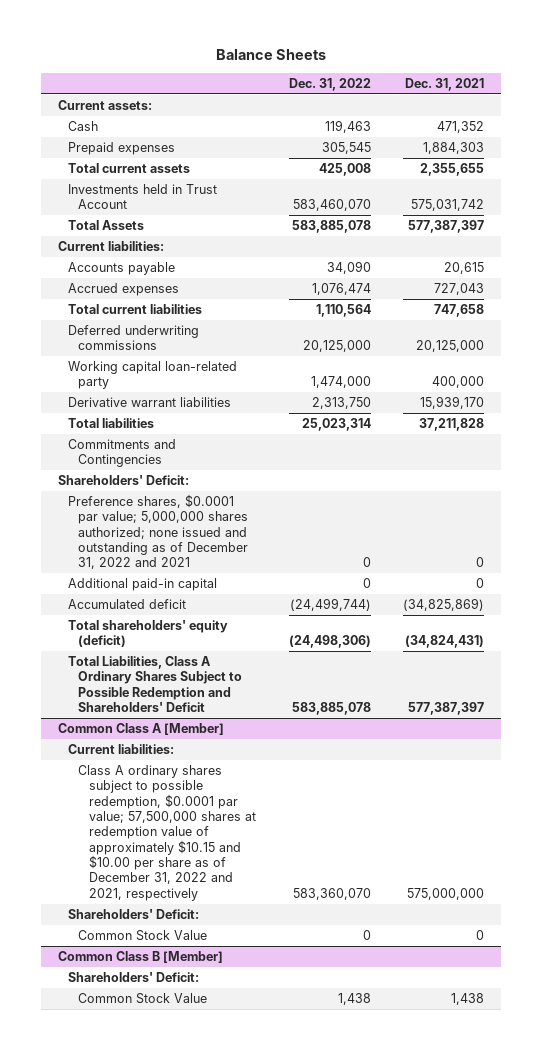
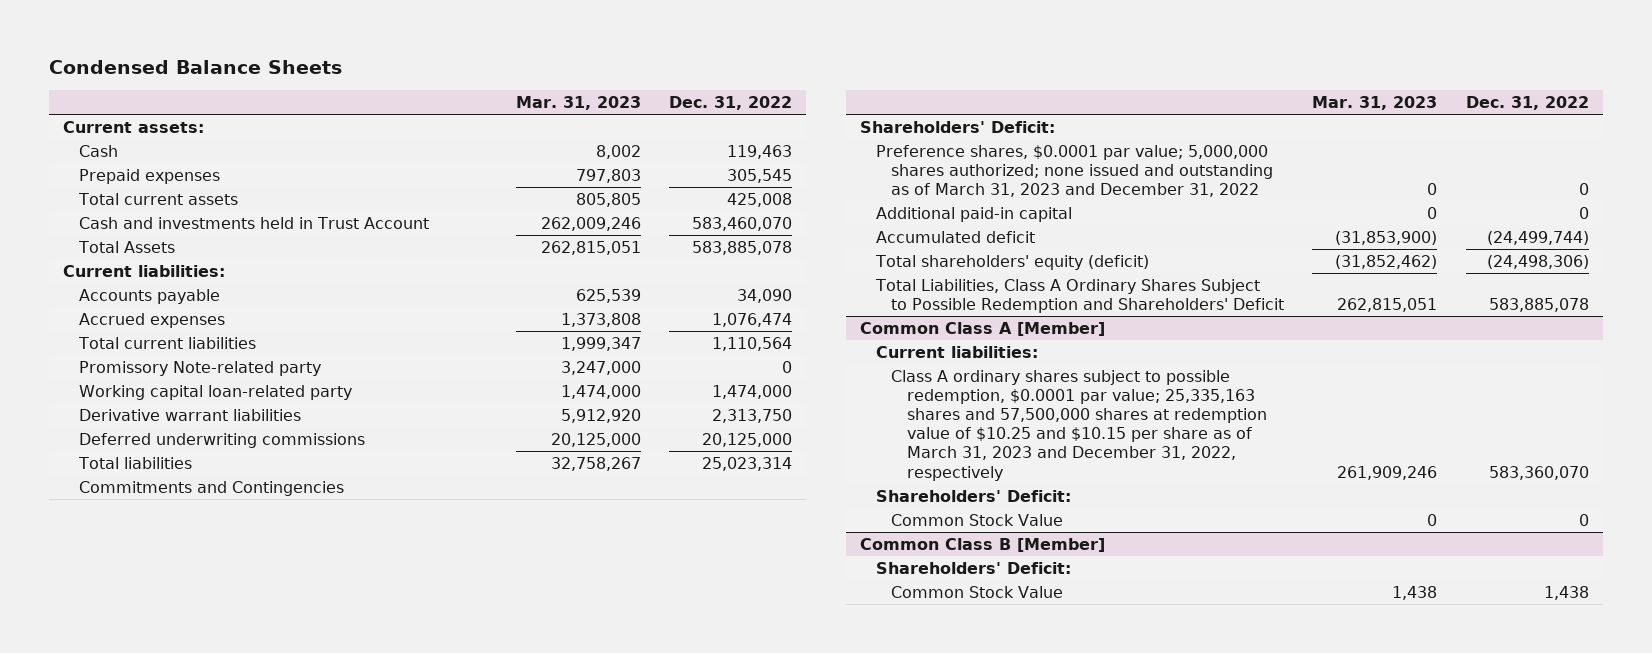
- Balance Sheets
+ Condensed Balance Sheets
- | Dec. 31, 2022 | Dec. 31, 2021
+ | Mar. 31, 2023 | Dec. 31, 2022
- Investments held in Trust Account | 583,460,070 | 575,031,742
+ Cash and investments held in Trust Account | 262,009,246 | 583,460,070
+ Promissory Note-related party | 3,247,000 | 0
moved down: Deferred underwriting commissions | 20,125,000 | 20,125,000
- Preference shares, $0.0001 par value; 5,000,000 shares authorized; none issued and outstanding as of December 31, 2022 and 2021 | 0 | 0
+ Preference shares, $0.0001 par value; 5,000,000 shares authorized; none issued and outstanding as of March 31, 2023 and December 31, 2022 | 0 | 0
@ Common Class A [Member]
- Class A ordinary shares subject to possible redemption, $0.0001 par value; 57,500,000 shares at redemption value of approximately $10.15 and $10.00 per share as of December 31, 2022 and 2021, respectively | 583,360,070 | 575,000,000
+ Class A ordinary shares subject to possible redemption, $0.0001 par value; 25,335,163 shares and 57,500,000 shares at redemption value of $10.25 and $10.15 per share as of March 31, 2023 and December 31, 2022, respectively | 261,909,246 | 583,360,070

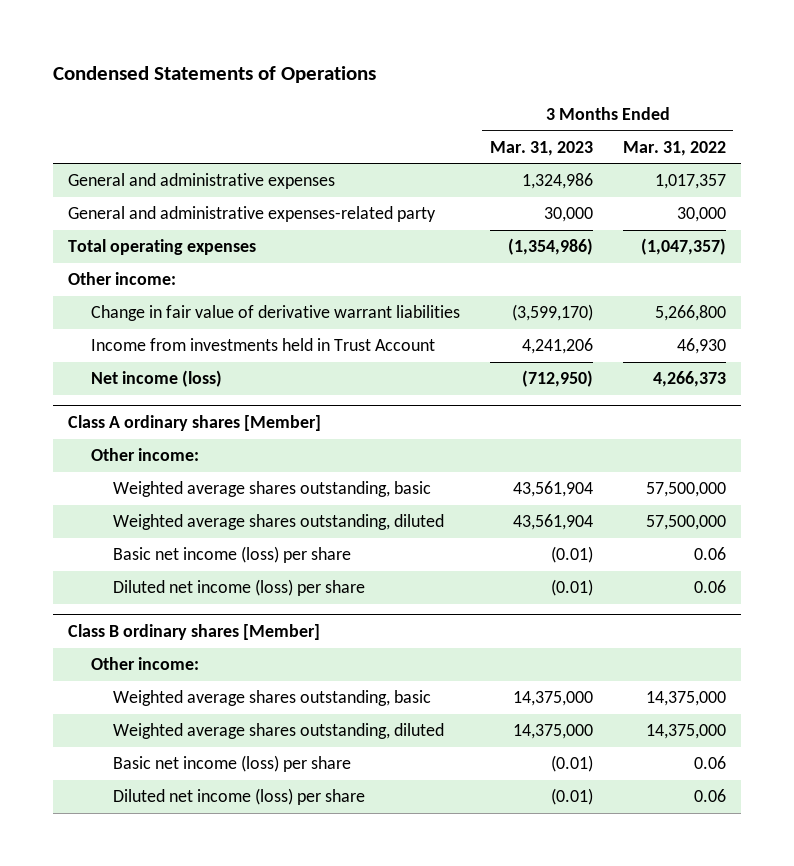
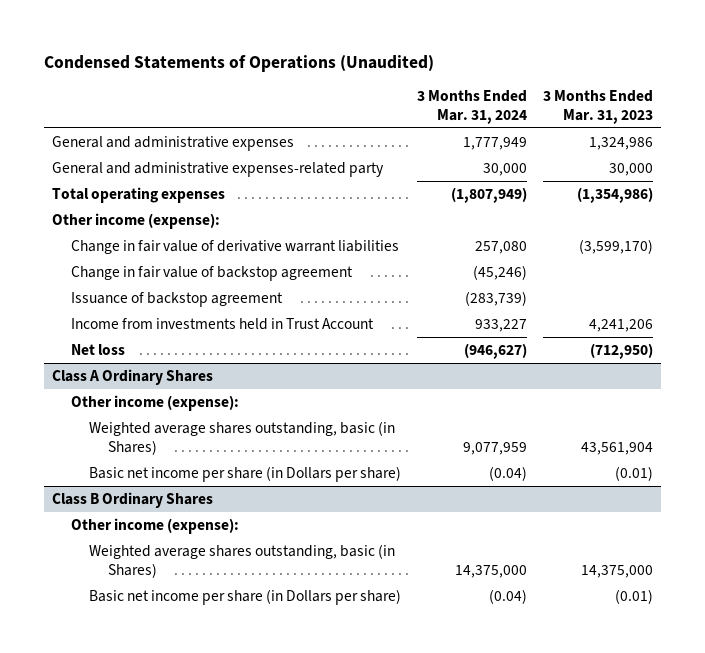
- Condensed Statements of Operations
+ Condensed Statements of Operations (Unaudited)
- | 3 Months Ended Mar. 31, 2023 | 3 Months Ended Mar. 31, 2022
+ | 3 Months Ended Mar. 31, 2024 | 3 Months Ended Mar. 31, 2023
- Other income:
+ Other income (expense):
+ Change in fair value of backstop agreement | (45,246) |
+ Issuance of backstop agreement | (283,739) |
- Net income (loss) | (712,950) | 4,266,373
- Class A ordinary shares [Member]
- Other income:
- Weighted average shares outstanding, basic | 43,561,904 | 57,500,000
- Weighted average shares outstanding, diluted | 43,561,904 | 57,500,000
- Basic net income (loss) per share | (0.01) | 0.06
- Diluted net income (loss) per share | (0.01) | 0.06
- Class B ordinary shares [Member]
- Other income:
- Weighted average shares outstanding, basic | 14,375,000 | 14,375,000
- Weighted average shares outstanding, diluted | 14,375,000 | 14,375,000
- Basic net income (loss) per share | (0.01) | 0.06
- Diluted net income (loss) per share | (0.01) | 0.06
+ Net loss | (946,627) | (712,950)
+ Class A Ordinary Shares
+ Other income (expense):
+ Weighted average shares outstanding, basic (in Shares) | 9,077,959 | 43,561,904
+ Basic net income per share (in Dollars per share) | (0.04) | (0.01)
+ Class B Ordinary Shares
+ Other income (expense):
+ Weighted average shares outstanding, basic (in Shares) | 14,375,000 | 14,375,000
+ Basic net income per share (in Dollars per share) | (0.04) | (0.01)

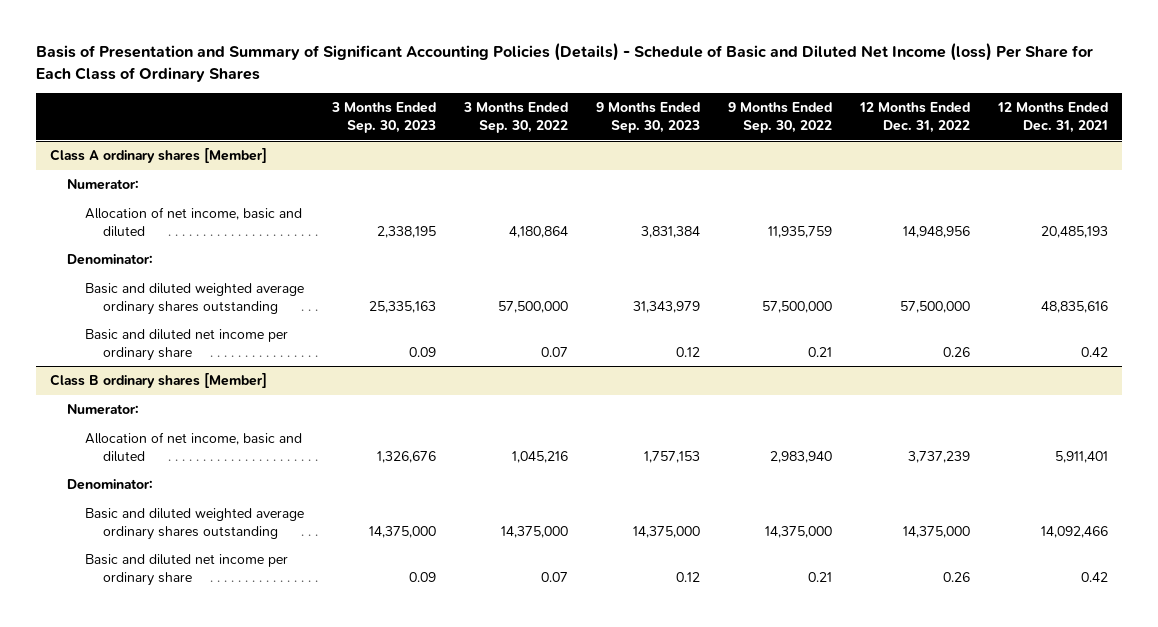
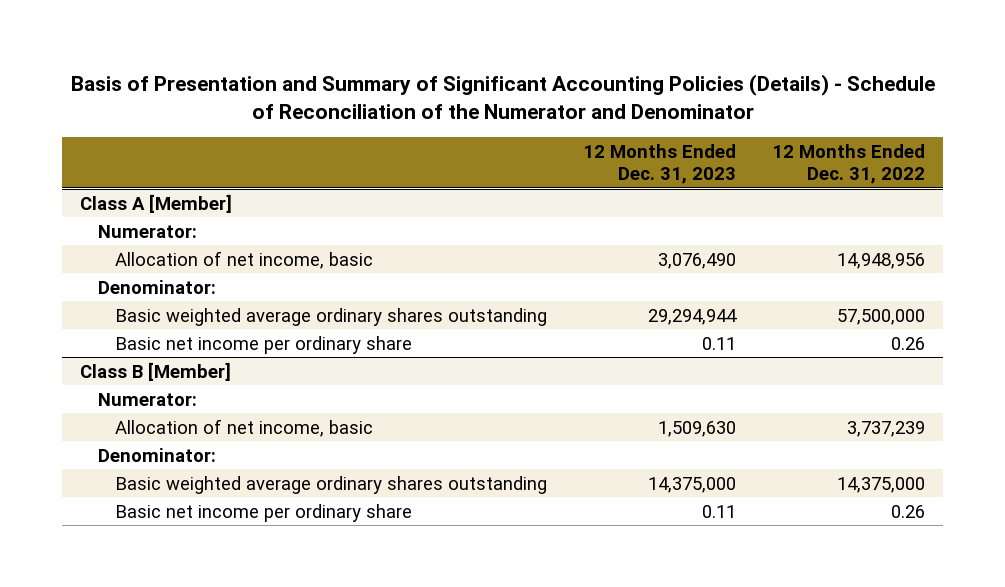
- Basis of Presentation and Summary of Significant Accounting Policies (Details) - Schedule of Basic and Diluted Net Income (loss) Per Share for Each Class of Ordinary Shares
+ Basis of Presentation and Summary of Significant Accounting Policies (Details) - Schedule of Reconciliation of the Numerator and Denominator
- | 3 Months Ended Sep. 30, 2023 | 3 Months Ended Sep. 30, 2022 | 9 Months Ended Sep. 30, 2023 | 9 Months Ended Sep. 30, 2022 | 12 Months Ended Dec. 31, 2022 | 12 Months Ended Dec. 31, 2021
+ | 12 Months Ended Dec. 31, 2023 | 12 Months Ended Dec. 31, 2022
- Class A ordinary shares [Member]
+ Class A [Member]
- Allocation of net income, basic and diluted | 2,338,195 | 4,180,864 | 3,831,384 | 11,935,759 | 14,948,956 | 20,485,193
+ Allocation of net income, basic | 3,076,490 | 14,948,956
- Basic and diluted weighted average ordinary shares outstanding | 25,335,163 | 57,500,000 | 31,343,979 | 57,500,000 | 57,500,000 | 48,835,616
- Basic and diluted net income per ordinary share | 0.09 | 0.07 | 0.12 | 0.21 | 0.26 | 0.42
- Class B ordinary shares [Member]
+ Basic weighted average ordinary shares outstanding | 29,294,944 | 57,500,000
+ Basic net income per ordinary share | 0.11 | 0.26
+ Class B [Member]
- Allocation of net income, basic and diluted | 1,326,676 | 1,045,216 | 1,757,153 | 2,983,940 | 3,737,239 | 5,911,401
+ Allocation of net income, basic | 1,509,630 | 3,737,239
- Basic and diluted weighted average ordinary shares outstanding | 14,375,000 | 14,375,000 | 14,375,000 | 14,375,000 | 14,375,000 | 14,092,466
- Basic and diluted net income per ordinary share | 0.09 | 0.07 | 0.12 | 0.21 | 0.26 | 0.42
+ Basic weighted average ordinary shares outstanding | 14,375,000 | 14,375,000
+ Basic net income per ordinary share | 0.11 | 0.26

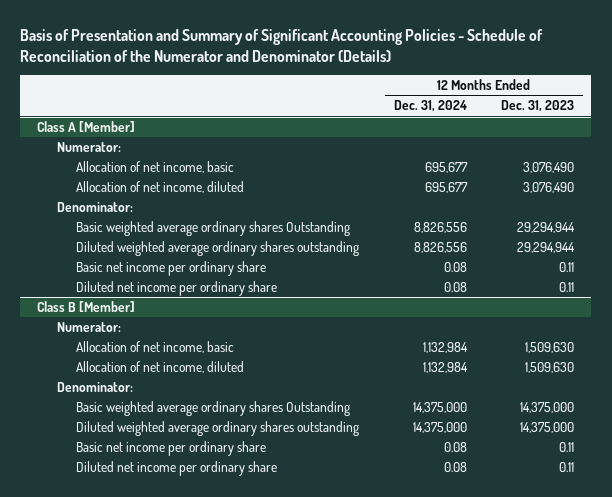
- Basis of Presentation and Summary of Significant Accounting Policies (Details) - Schedule of Reconciliation of the Numerator and Denominator
+ Basis of Presentation and Summary of Significant Accounting Policies - Schedule of Reconciliation of the Numerator and Denominator (Details)
- | 12 Months Ended Dec. 31, 2023 | 12 Months Ended Dec. 31, 2022
+ | 12 Months Ended Dec. 31, 2024 | 12 Months Ended Dec. 31, 2023
@ Class A [Member]
+ Allocation of net income, diluted | 695,677 | 3,076,490
- Basic weighted average ordinary shares outstanding | 29,294,944 | 57,500,000
+ Basic weighted average ordinary shares Outstanding | 8,826,556 | 29,294,944
+ Diluted weighted average ordinary shares outstanding | 8,826,556 | 29,294,944
+ Diluted net income per ordinary share | 0.08 | 0.11
@ Class B [Member]
+ Allocation of net income, diluted | 1,132,984 | 1,509,630
- Basic weighted average ordinary shares outstanding | 14,375,000 | 14,375,000
+ Basic weighted average ordinary shares Outstanding | 14,375,000 | 14,375,000
+ Diluted weighted average ordinary shares outstanding | 14,375,000 | 14,375,000
+ Diluted net income per ordinary share | 0.08 | 0.11

